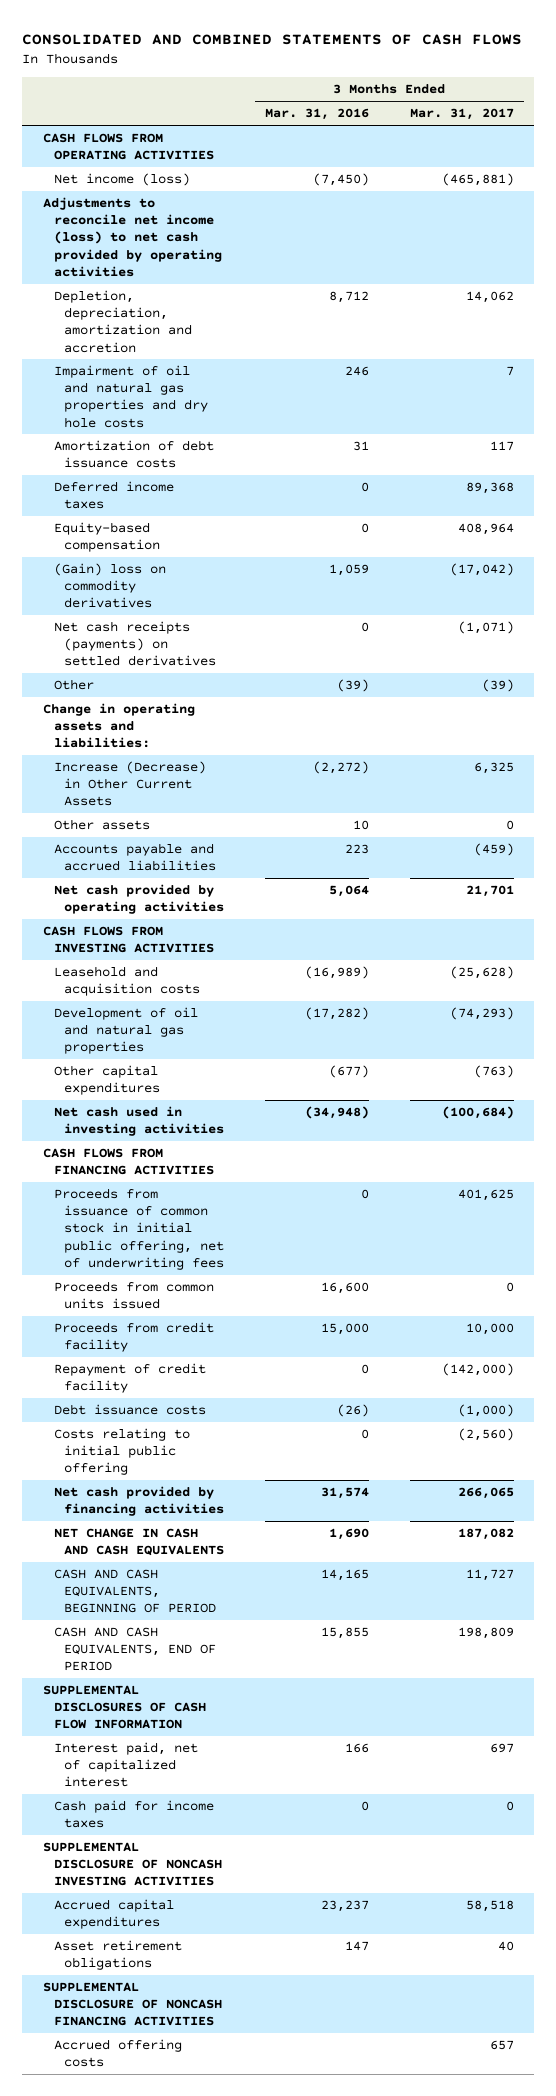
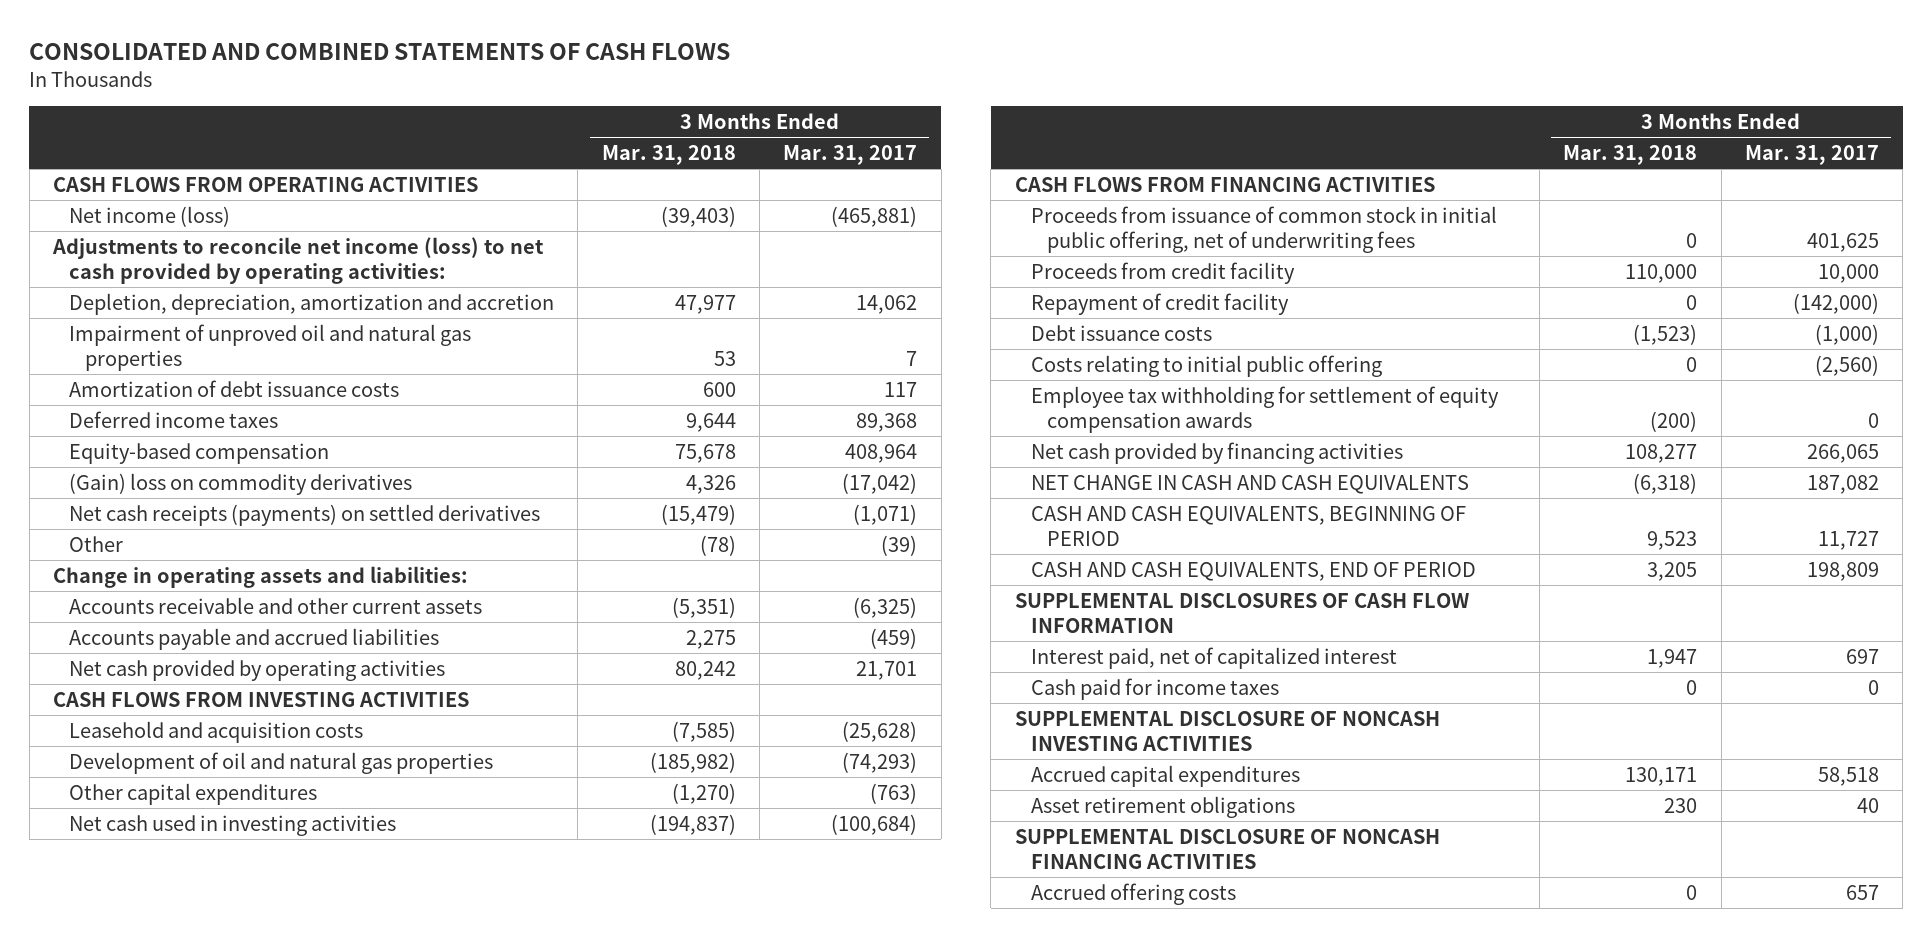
- | 3 Months Ended Mar. 31, 2016 | 3 Months Ended Mar. 31, 2017
+ | 3 Months Ended Mar. 31, 2018 | 3 Months Ended Mar. 31, 2017
- Adjustments to reconcile net income (loss) to net cash provided by operating activities
+ Adjustments to reconcile net income (loss) to net cash provided by operating activities:
- Impairment of oil and natural gas properties and dry hole costs | 246 | 7
+ Impairment of unproved oil and natural gas properties | 53 | 7
- Increase (Decrease) in Other Current Assets | (2,272) | 6,325
- Other assets | 10 | 0
+ Accounts receivable and other current assets | (5,351) | (6,325)
- Proceeds from common units issued | 16,600 | 0
+ Employee tax withholding for settlement of equity compensation awards | (200) | 0

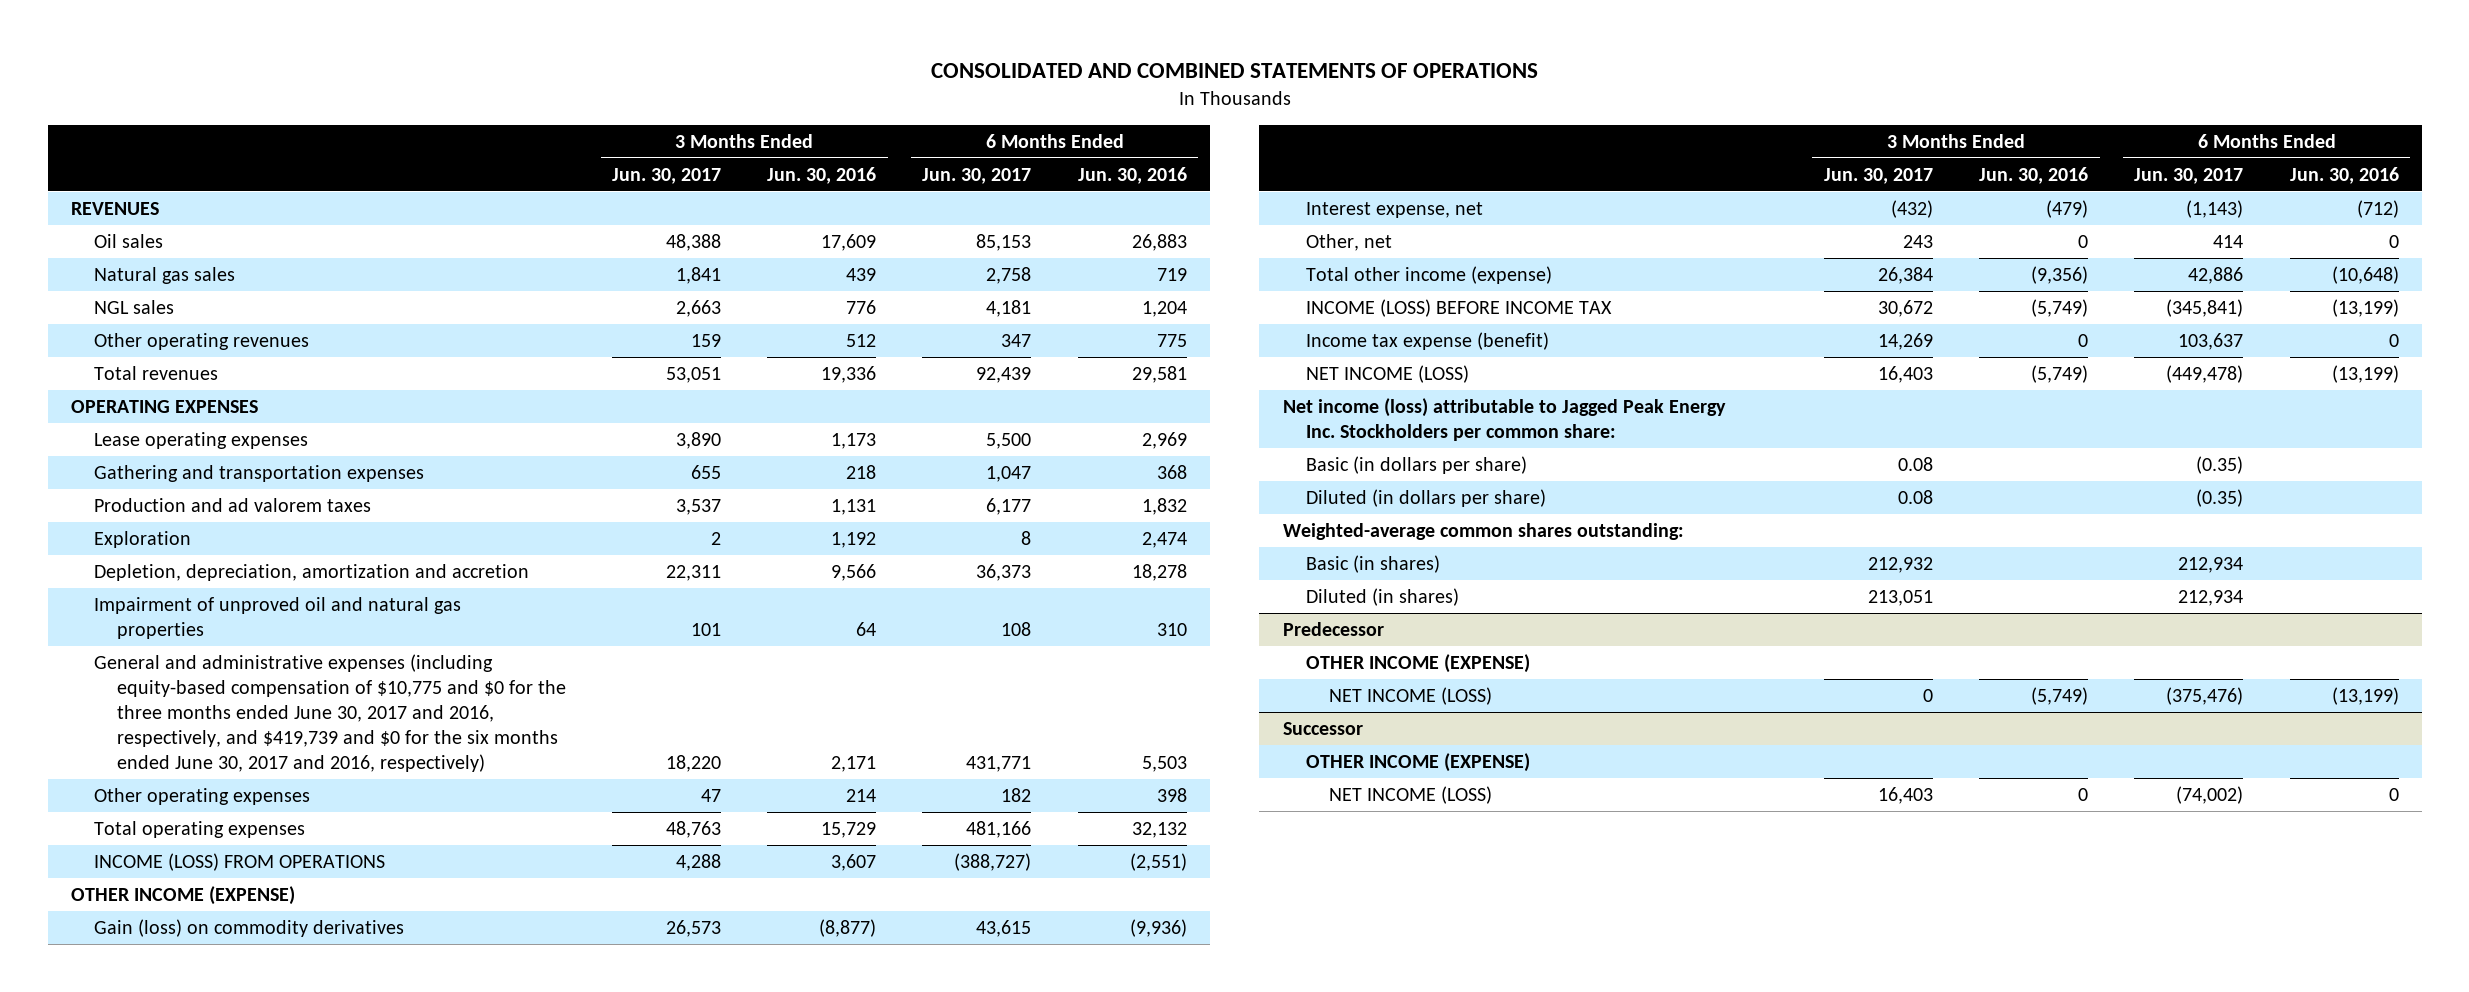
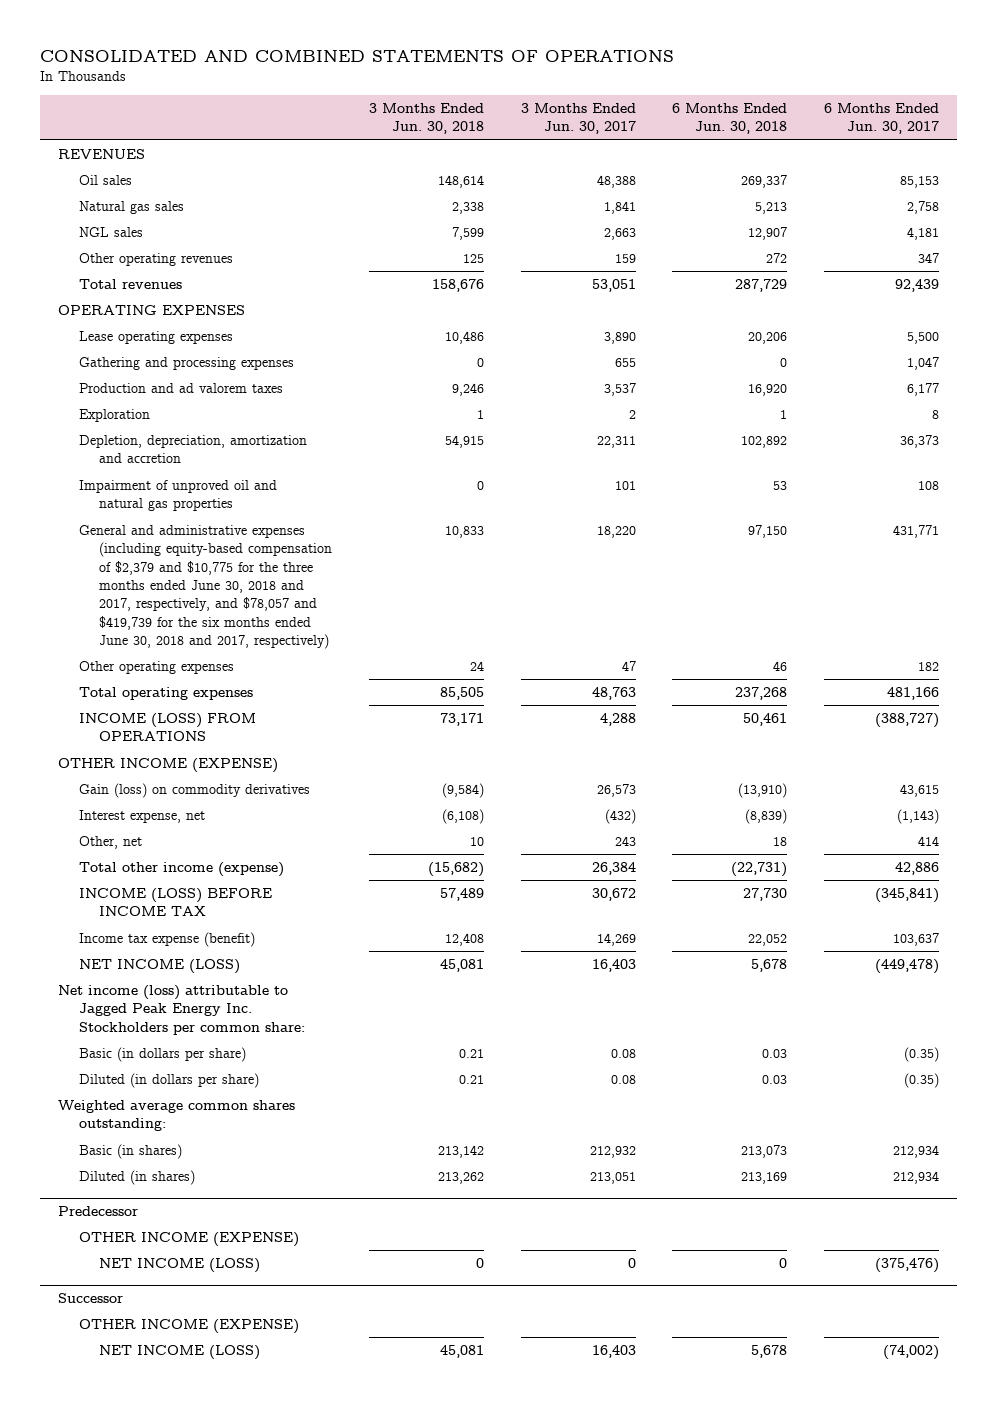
- | 3 Months Ended Jun. 30, 2017 | 3 Months Ended Jun. 30, 2016 | 6 Months Ended Jun. 30, 2017 | 6 Months Ended Jun. 30, 2016
+ | 3 Months Ended Jun. 30, 2018 | 3 Months Ended Jun. 30, 2017 | 6 Months Ended Jun. 30, 2018 | 6 Months Ended Jun. 30, 2017
- Gathering and transportation expenses | 655 | 218 | 1,047 | 368
+ Gathering and processing expenses | 0 | 655 | 0 | 1,047
- General and administrative expenses (including equity-based compensation of $10,775 and $0 for the three months ended June 30, 2017 and 2016, respectively, and $419,739 and $0 for the six months ended June 30, 2017 and 2016, respectively) | 18,220 | 2,171 | 431,771 | 5,503
+ General and administrative expenses (including equity-based compensation of $2,379 and $10,775 for the three months ended June 30, 2018 and 2017, respectively, and $78,057 and $419,739 for the six months ended June 30, 2018 and 2017, respectively) | 10,833 | 18,220 | 97,150 | 431,771
- Weighted-average common shares outstanding:
+ Weighted average common shares outstanding:

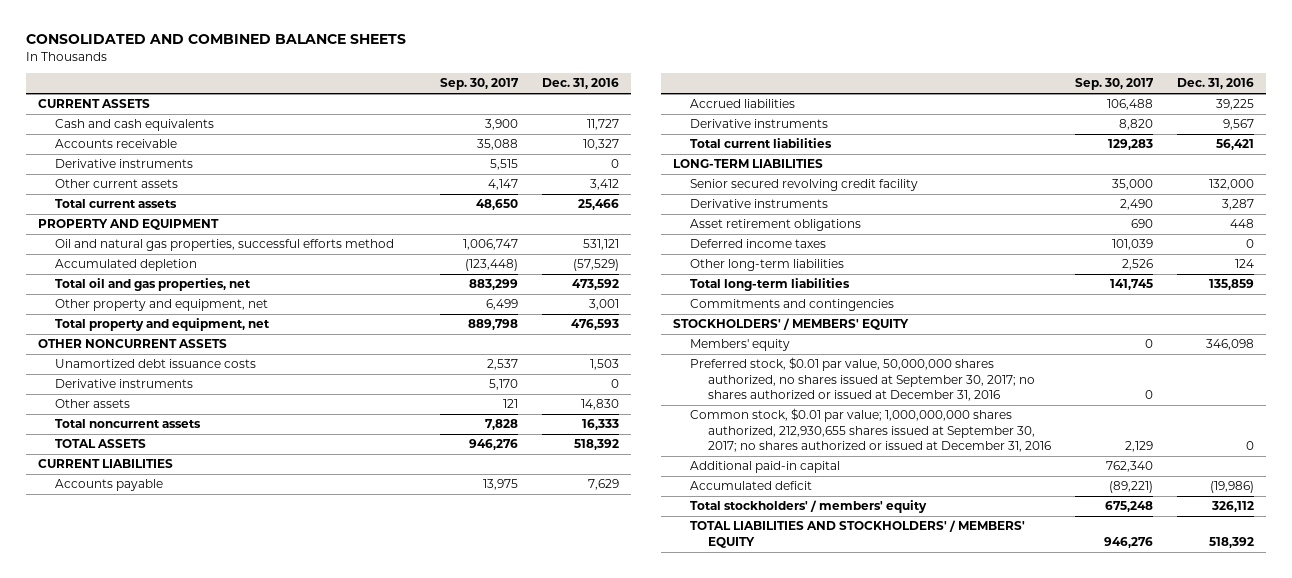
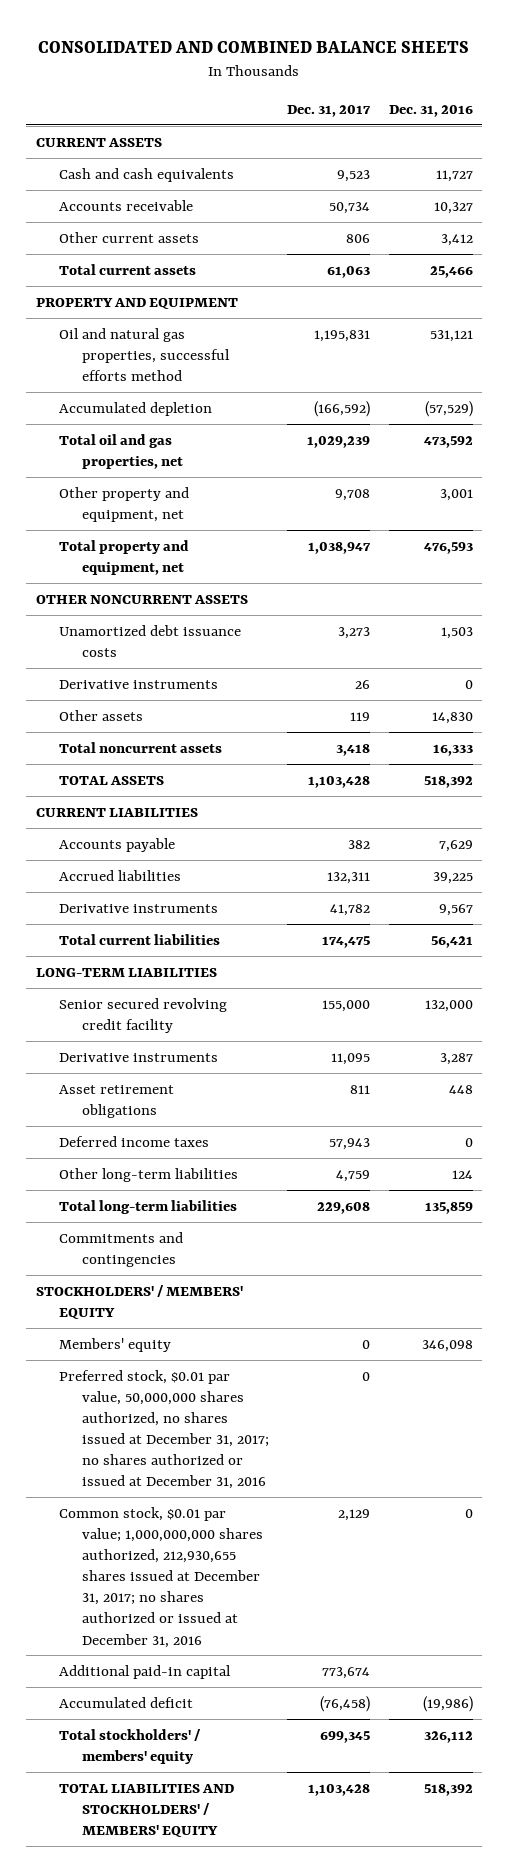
- | Sep. 30, 2017 | Dec. 31, 2016
+ | Dec. 31, 2017 | Dec. 31, 2016
- Derivative instruments | 5,515 | 0
- Preferred stock, $0.01 par value, 50,000,000 shares authorized, no shares issued at September 30, 2017; no shares authorized or issued at December 31, 2016 | 0 |
- Common stock, $0.01 par value; 1,000,000,000 shares authorized, 212,930,655 shares issued at September 30, 2017; no shares authorized or issued at December 31, 2016 | 2,129 | 0
+ Preferred stock, $0.01 par value, 50,000,000 shares authorized, no shares issued at December 31, 2017; no shares authorized or issued at December 31, 2016 | 0 |
+ Common stock, $0.01 par value; 1,000,000,000 shares authorized, 212,930,655 shares issued at December 31, 2017; no shares authorized or issued at December 31, 2016 | 2,129 | 0

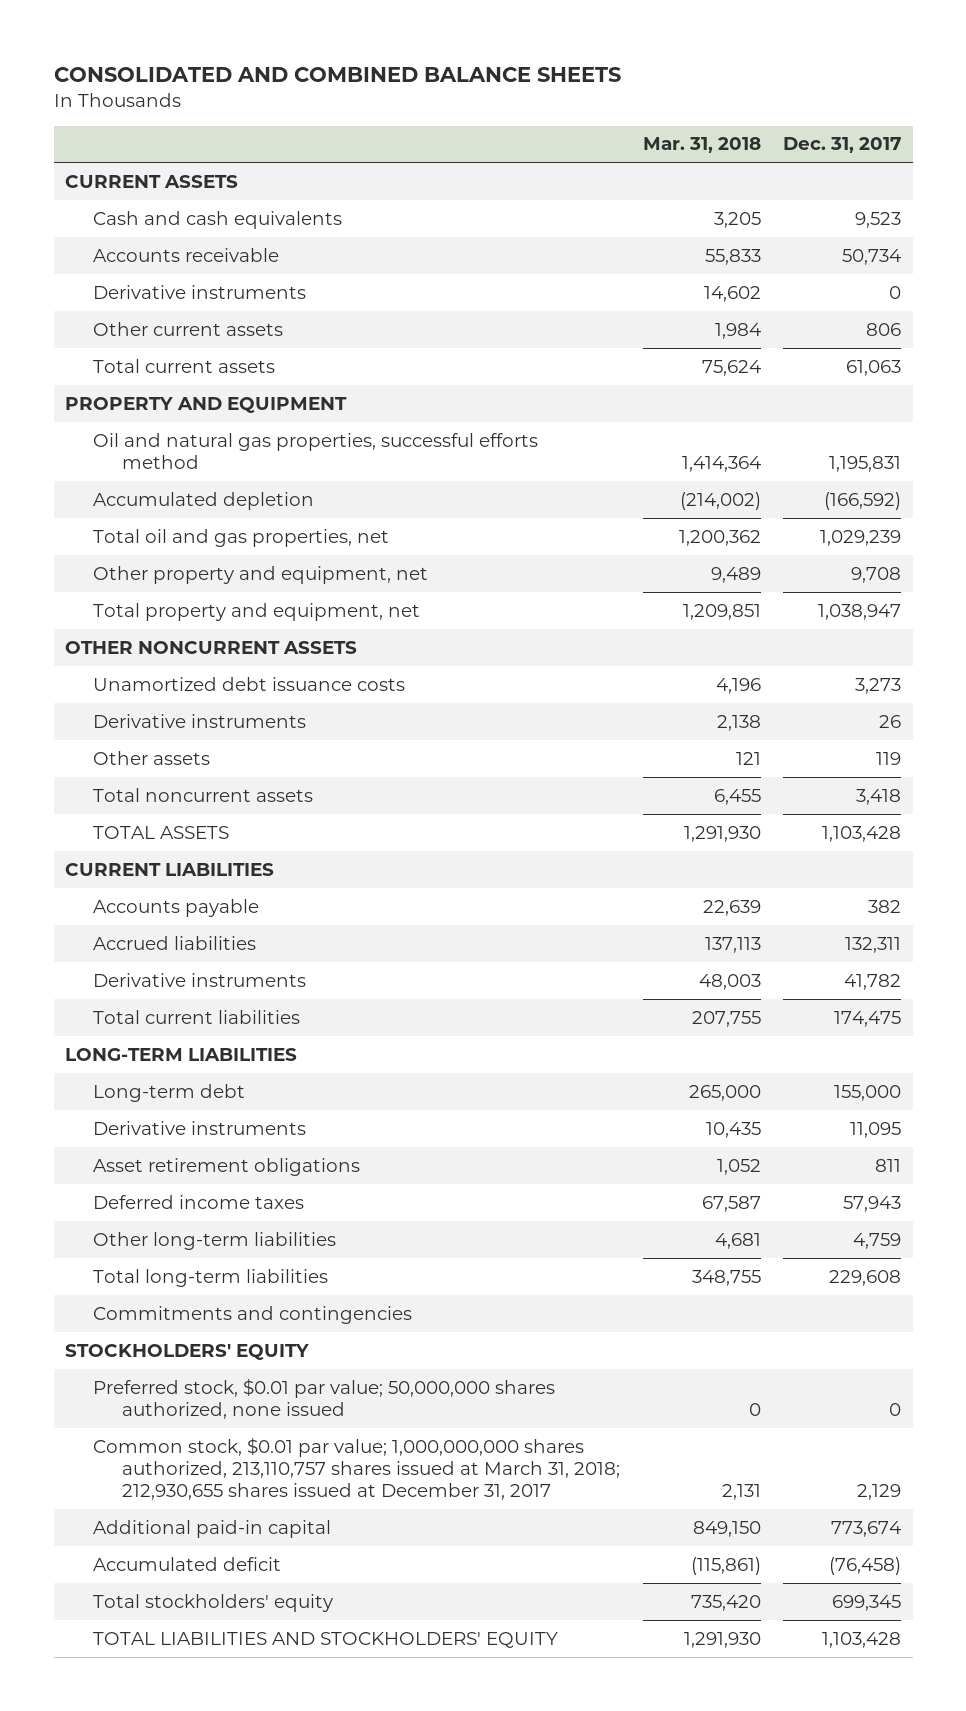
- | Dec. 31, 2017 | Dec. 31, 2016
+ | Mar. 31, 2018 | Dec. 31, 2017
+ Derivative instruments | 14,602 | 0
- Senior secured revolving credit facility | 155,000 | 132,000
+ Long-term debt | 265,000 | 155,000
- STOCKHOLDERS' / MEMBERS' EQUITY
- Members' equity | 0 | 346,098
- Preferred stock, $0.01 par value, 50,000,000 shares authorized, no shares issued at December 31, 2017; no shares authorized or issued at December 31, 2016 | 0 |
- Common stock, $0.01 par value; 1,000,000,000 shares authorized, 212,930,655 shares issued at December 31, 2017; no shares authorized or issued at December 31, 2016 | 2,129 | 0
+ STOCKHOLDERS' EQUITY
+ Preferred stock, $0.01 par value; 50,000,000 shares authorized, none issued | 0 | 0
+ Common stock, $0.01 par value; 1,000,000,000 shares authorized, 213,110,757 shares issued at March 31, 2018; 212,930,655 shares issued at December 31, 2017 | 2,131 | 2,129
- Total stockholders' / members' equity | 699,345 | 326,112
- TOTAL LIABILITIES AND STOCKHOLDERS' / MEMBERS' EQUITY | 1,103,428 | 518,392
+ Total stockholders' equity | 735,420 | 699,345
+ TOTAL LIABILITIES AND STOCKHOLDERS' EQUITY | 1,291,930 | 1,103,428

